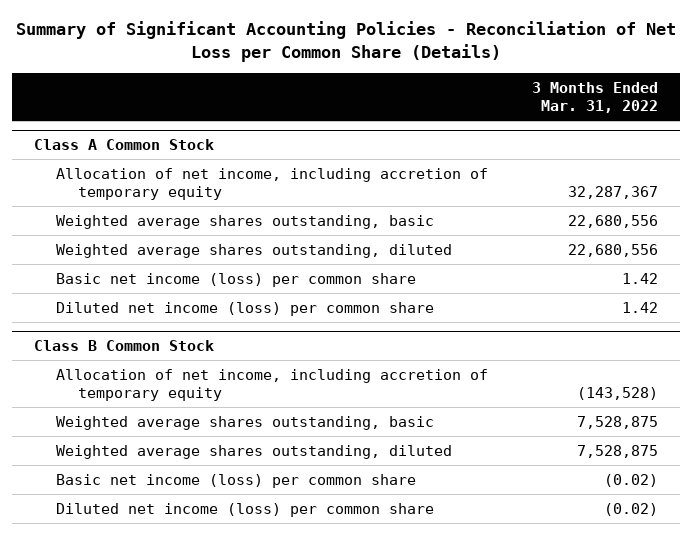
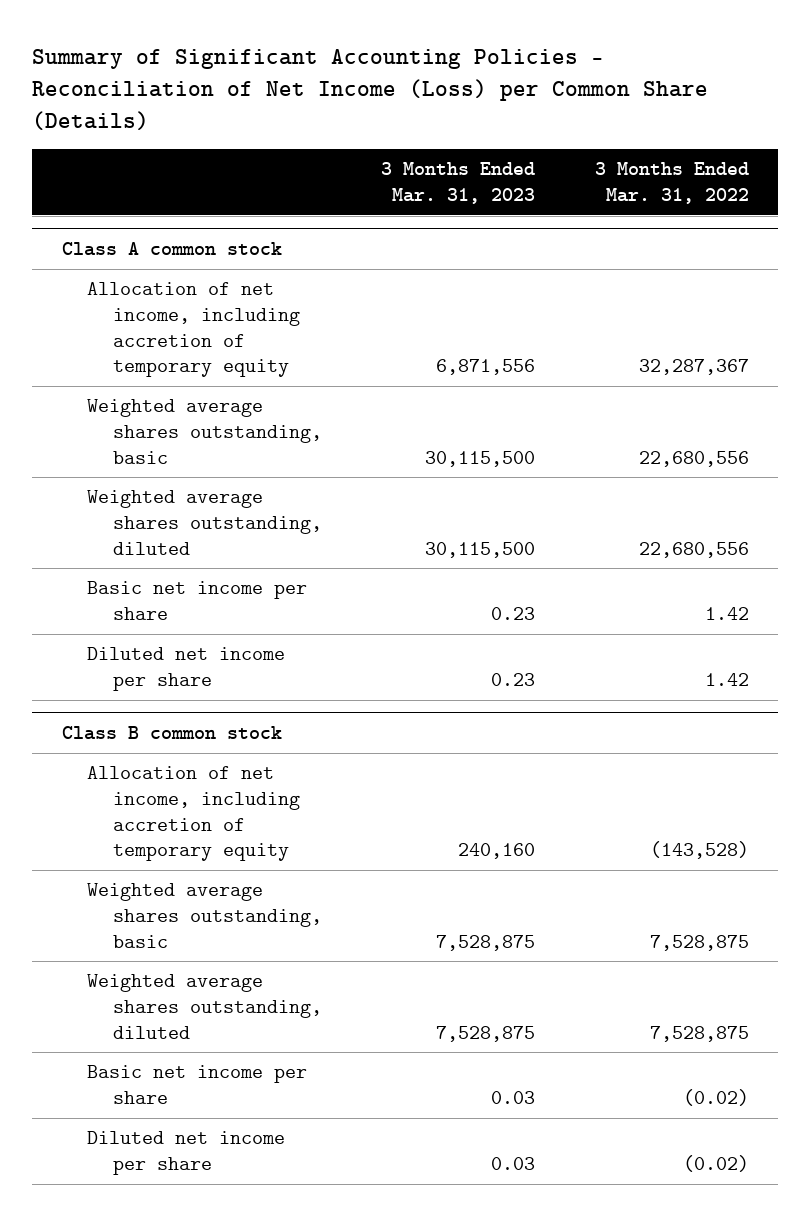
- Summary of Significant Accounting Policies - Reconciliation of Net Loss per Common Share (Details)
+ Summary of Significant Accounting Policies - Reconciliation of Net Income (Loss) per Common Share (Details)
- | 3 Months Ended Mar. 31, 2022
+ | 3 Months Ended Mar. 31, 2023 | 3 Months Ended Mar. 31, 2022
- Class A Common Stock
+ Class A common stock
- Basic net income (loss) per common share | 1.42
- Diluted net income (loss) per common share | 1.42
- Class B Common Stock
+ Basic net income per share | 0.23 | 1.42
+ Diluted net income per share | 0.23 | 1.42
+ Class B common stock
- Basic net income (loss) per common share | (0.02)
- Diluted net income (loss) per common share | (0.02)
+ Basic net income per share | 0.03 | (0.02)
+ Diluted net income per share | 0.03 | (0.02)

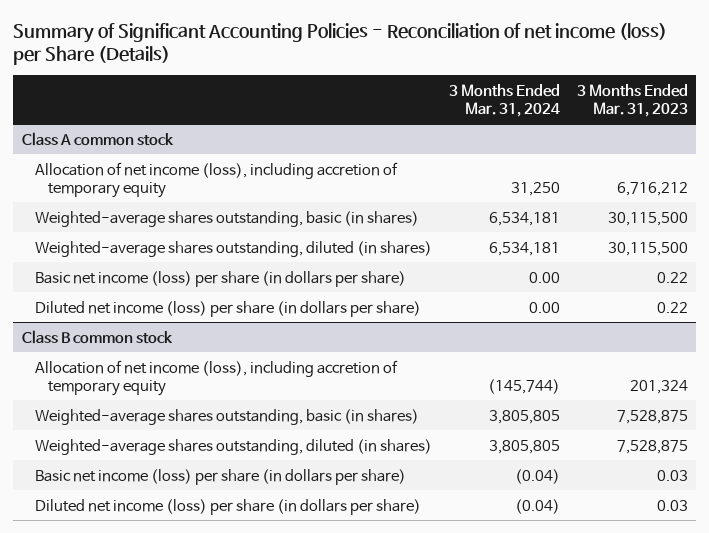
- Summary of Significant Accounting Policies - Reconciliation of Net Income (Loss) per Common Share (Details)
+ Summary of Significant Accounting Policies - Reconciliation of net income (loss) per Share (Details)
- | 3 Months Ended Mar. 31, 2023 | 3 Months Ended Mar. 31, 2022
+ | 3 Months Ended Mar. 31, 2024 | 3 Months Ended Mar. 31, 2023
@ Class A common stock
- Allocation of net income, including accretion of temporary equity | 6,871,556 | 32,287,367
- Weighted average shares outstanding, basic | 30,115,500 | 22,680,556
- Weighted average shares outstanding, diluted | 30,115,500 | 22,680,556
- Basic net income per share | 0.23 | 1.42
- Diluted net income per share | 0.23 | 1.42
+ Allocation of net income (loss), including accretion of temporary equity | 31,250 | 6,716,212
+ Weighted-average shares outstanding, basic (in shares) | 6,534,181 | 30,115,500
+ Weighted-average shares outstanding, diluted (in shares) | 6,534,181 | 30,115,500
+ Basic net income (loss) per share (in dollars per share) | 0.00 | 0.22
+ Diluted net income (loss) per share (in dollars per share) | 0.00 | 0.22
@ Class B common stock
- Allocation of net income, including accretion of temporary equity | 240,160 | (143,528)
- Weighted average shares outstanding, basic | 7,528,875 | 7,528,875
- Weighted average shares outstanding, diluted | 7,528,875 | 7,528,875
- Basic net income per share | 0.03 | (0.02)
- Diluted net income per share | 0.03 | (0.02)
+ Allocation of net income (loss), including accretion of temporary equity | (145,744) | 201,324
+ Weighted-average shares outstanding, basic (in shares) | 3,805,805 | 7,528,875
+ Weighted-average shares outstanding, diluted (in shares) | 3,805,805 | 7,528,875
+ Basic net income (loss) per share (in dollars per share) | (0.04) | 0.03
+ Diluted net income (loss) per share (in dollars per share) | (0.04) | 0.03

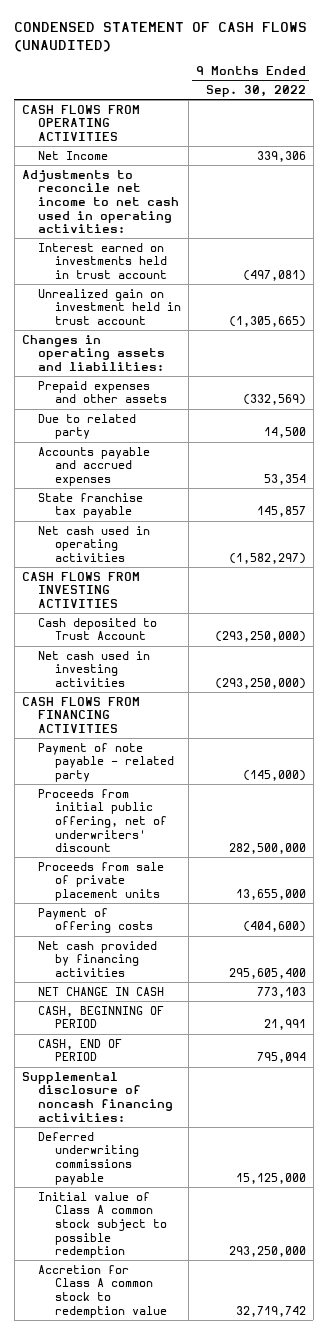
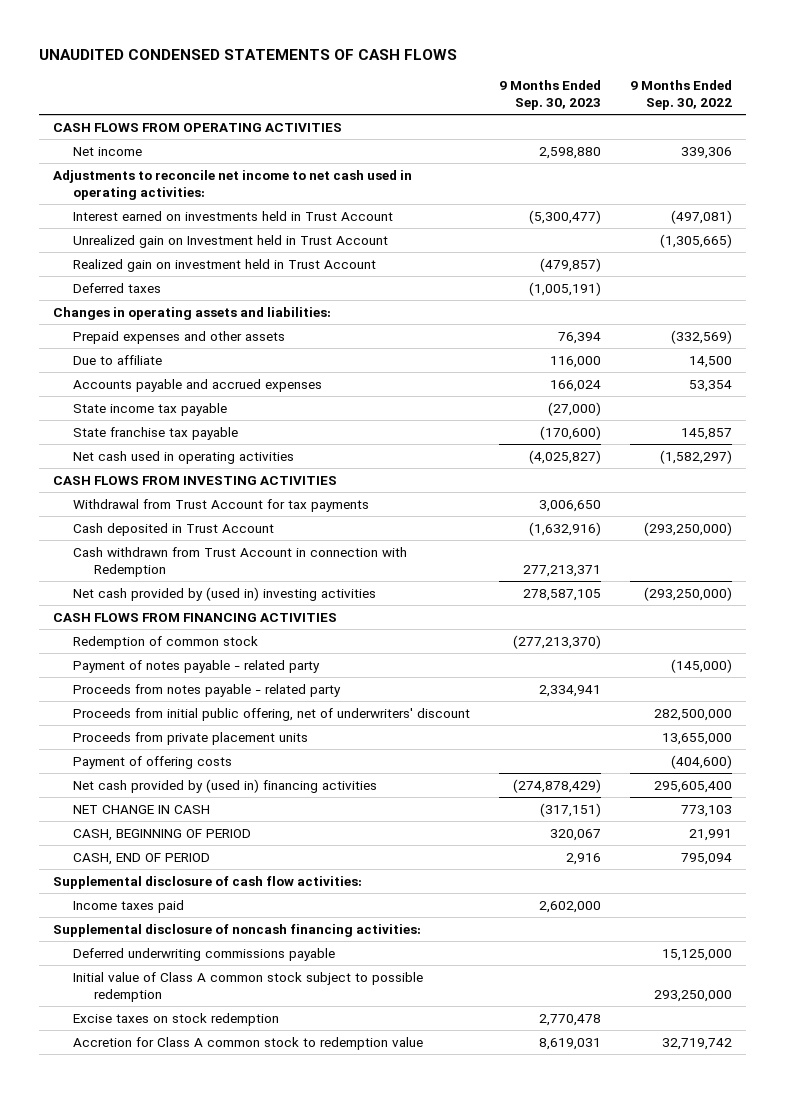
- CONDENSED STATEMENT OF CASH FLOWS (UNAUDITED)
+ UNAUDITED CONDENSED STATEMENTS OF CASH FLOWS
- | 9 Months Ended Sep. 30, 2022
+ | 9 Months Ended Sep. 30, 2023 | 9 Months Ended Sep. 30, 2022
- Net Income | 339,306
+ Net income | 2,598,880 | 339,306
- Interest earned on investments held in trust account | (497,081)
- Unrealized gain on investment held in trust account | (1,305,665)
+ Interest earned on investments held in Trust Account | (5,300,477) | (497,081)
+ Unrealized gain on Investment held in Trust Account | | (1,305,665)
+ Realized gain on investment held in Trust Account | (479,857) |
+ Deferred taxes | (1,005,191) |
- Due to related party | 14,500
+ Due to affiliate | 116,000 | 14,500
+ State income tax payable | (27,000) |
- Cash deposited to Trust Account | (293,250,000)
- Net cash used in investing activities | (293,250,000)
+ Withdrawal from Trust Account for tax payments | 3,006,650 |
+ Cash deposited in Trust Account | (1,632,916) | (293,250,000)
+ Cash withdrawn from Trust Account in connection with Redemption | 277,213,371 |
+ Net cash provided by (used in) investing activities | 278,587,105 | (293,250,000)
- Payment of note payable - related party | (145,000)
+ Redemption of common stock | (277,213,370) |
+ Payment of notes payable - related party | | (145,000)
+ Proceeds from notes payable - related party | 2,334,941 |
- Proceeds from sale of private placement units | 13,655,000
+ Proceeds from private placement units | | 13,655,000
- Net cash provided by financing activities | 295,605,400
+ Net cash provided by (used in) financing activities | (274,878,429) | 295,605,400
+ Supplemental disclosure of cash flow activities:
+ Income taxes paid | 2,602,000 |
+ Excise taxes on stock redemption | 2,770,478 |

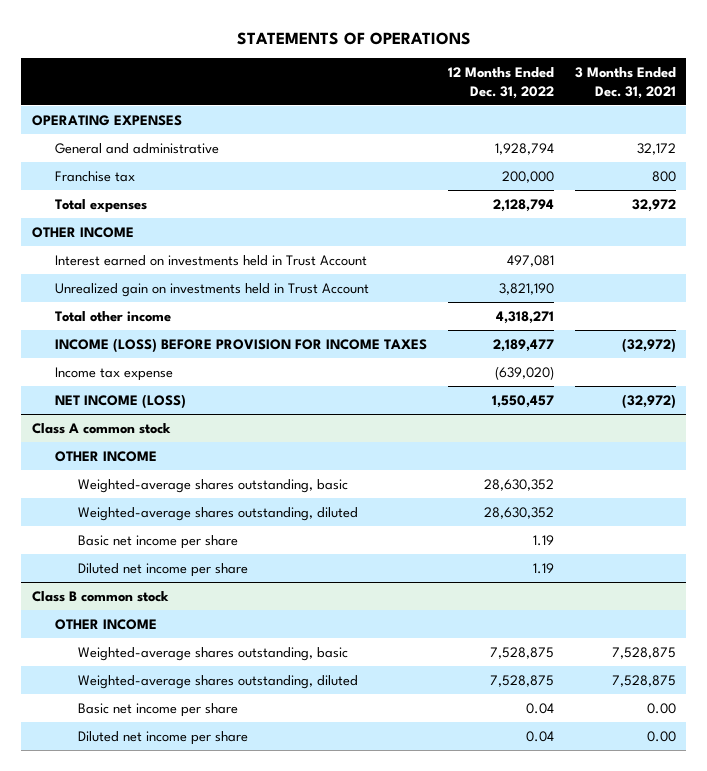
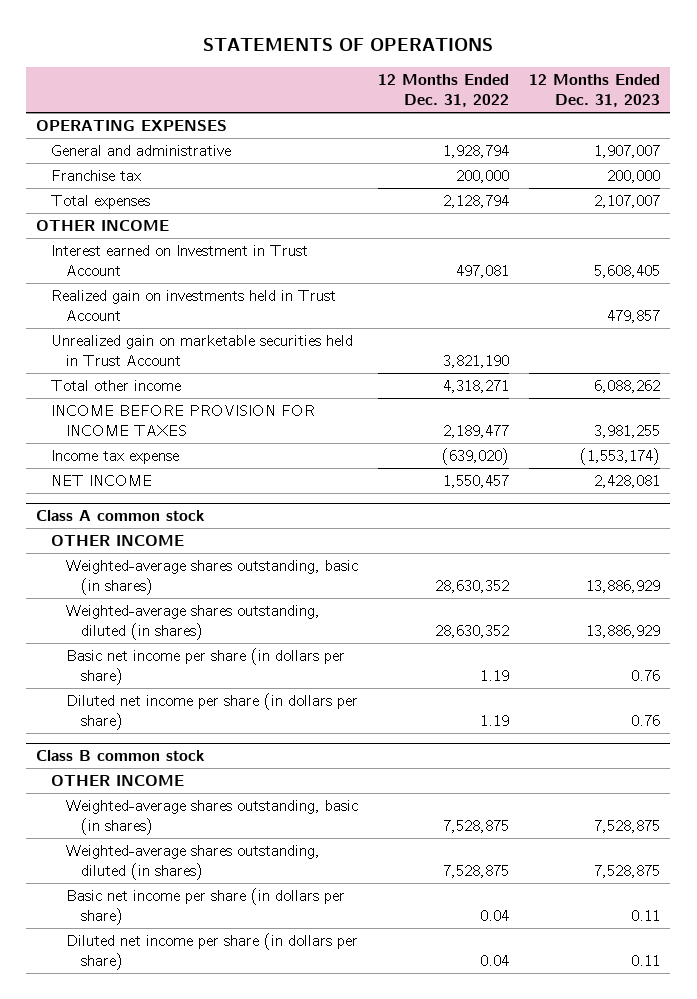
- | 12 Months Ended Dec. 31, 2022 | 3 Months Ended Dec. 31, 2021
+ | 12 Months Ended Dec. 31, 2022 | 12 Months Ended Dec. 31, 2023
- Interest earned on investments held in Trust Account | 497,081 |
- Unrealized gain on investments held in Trust Account | 3,821,190 |
+ Interest earned on Investment in Trust Account | 497,081 | 5,608,405
+ Realized gain on investments held in Trust Account | | 479,857
+ Unrealized gain on marketable securities held in Trust Account | 3,821,190 |
- INCOME (LOSS) BEFORE PROVISION FOR INCOME TAXES | 2,189,477 | (32,972)
+ INCOME BEFORE PROVISION FOR INCOME TAXES | 2,189,477 | 3,981,255
- NET INCOME (LOSS) | 1,550,457 | (32,972)
+ NET INCOME | 1,550,457 | 2,428,081
@ Class A common stock
- Weighted-average shares outstanding, basic | 28,630,352 |
- Weighted-average shares outstanding, diluted | 28,630,352 |
- Basic net income per share | 1.19 |
- Diluted net income per share | 1.19 |
+ Weighted-average shares outstanding, basic (in shares) | 28,630,352 | 13,886,929
+ Weighted-average shares outstanding, diluted (in shares) | 28,630,352 | 13,886,929
+ Basic net income per share (in dollars per share) | 1.19 | 0.76
+ Diluted net income per share (in dollars per share) | 1.19 | 0.76
@ Class B common stock
- Weighted-average shares outstanding, basic | 7,528,875 | 7,528,875
- Weighted-average shares outstanding, diluted | 7,528,875 | 7,528,875
- Basic net income per share | 0.04 | 0.00
- Diluted net income per share | 0.04 | 0.00
+ Weighted-average shares outstanding, basic (in shares) | 7,528,875 | 7,528,875
+ Weighted-average shares outstanding, diluted (in shares) | 7,528,875 | 7,528,875
+ Basic net income per share (in dollars per share) | 0.04 | 0.11
+ Diluted net income per share (in dollars per share) | 0.04 | 0.11

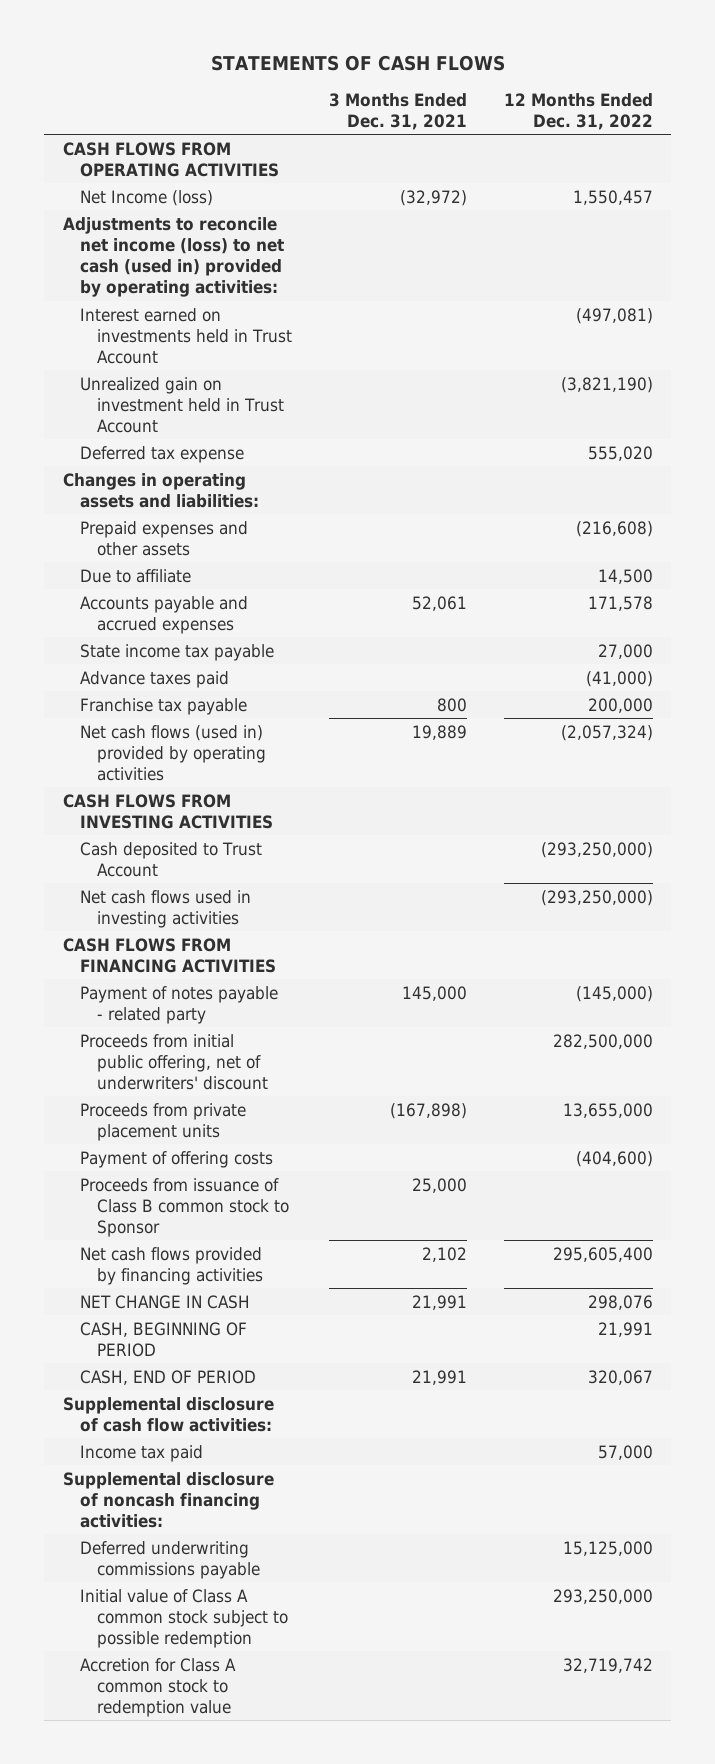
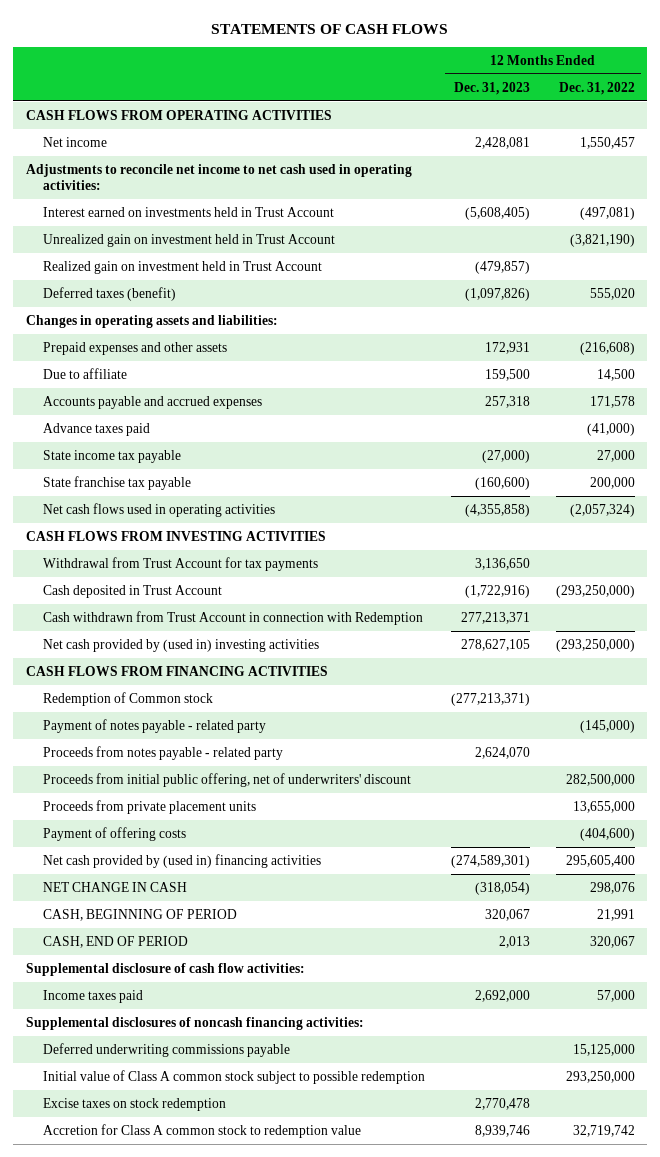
- | 3 Months Ended Dec. 31, 2021 | 12 Months Ended Dec. 31, 2022
+ | 12 Months Ended Dec. 31, 2023 | 12 Months Ended Dec. 31, 2022
- Net Income (loss) | (32,972) | 1,550,457
- Adjustments to reconcile net income (loss) to net cash (used in) provided by operating activities:
+ Net income | 2,428,081 | 1,550,457
+ Adjustments to reconcile net income to net cash used in operating activities:
- Deferred tax expense | | 555,020
+ Realized gain on investment held in Trust Account | (479,857) |
+ Deferred taxes (benefit) | (1,097,826) | 555,020
- Franchise tax payable | 800 | 200,000
- Net cash flows (used in) provided by operating activities | 19,889 | (2,057,324)
moved down: State income tax payable | (27,000) | 27,000
+ State franchise tax payable | (160,600) | 200,000
+ Net cash flows used in operating activities | (4,355,858) | (2,057,324)
- Cash deposited to Trust Account | | (293,250,000)
- Net cash flows used in investing activities | | (293,250,000)
+ Withdrawal from Trust Account for tax payments | 3,136,650 |
+ Cash deposited in Trust Account | (1,722,916) | (293,250,000)
+ Cash withdrawn from Trust Account in connection with Redemption | 277,213,371 |
+ Net cash provided by (used in) investing activities | 278,627,105 | (293,250,000)
+ Redemption of Common stock | (277,213,371) |
+ Proceeds from notes payable - related party | 2,624,070 |
- Proceeds from issuance of Class B common stock to Sponsor | 25,000 |
- Net cash flows provided by financing activities | 2,102 | 295,605,400
+ Net cash provided by (used in) financing activities | (274,589,301) | 295,605,400
- Income tax paid | | 57,000
- Supplemental disclosure of noncash financing activities:
+ Income taxes paid | 2,692,000 | 57,000
+ Supplemental disclosures of noncash financing activities:
+ Excise taxes on stock redemption | 2,770,478 |

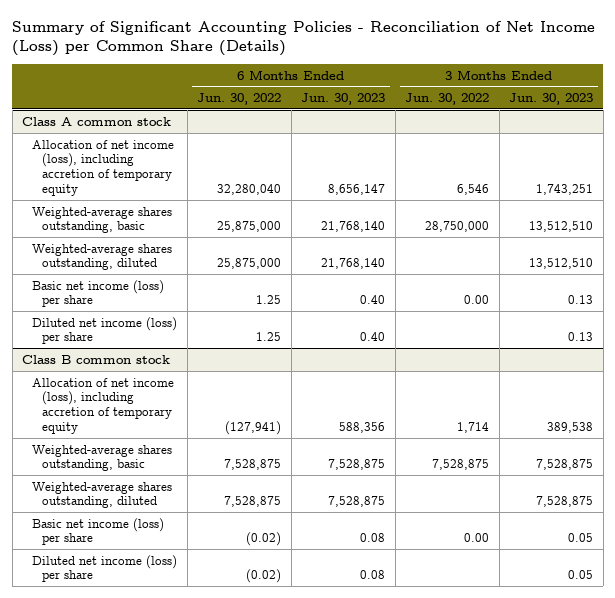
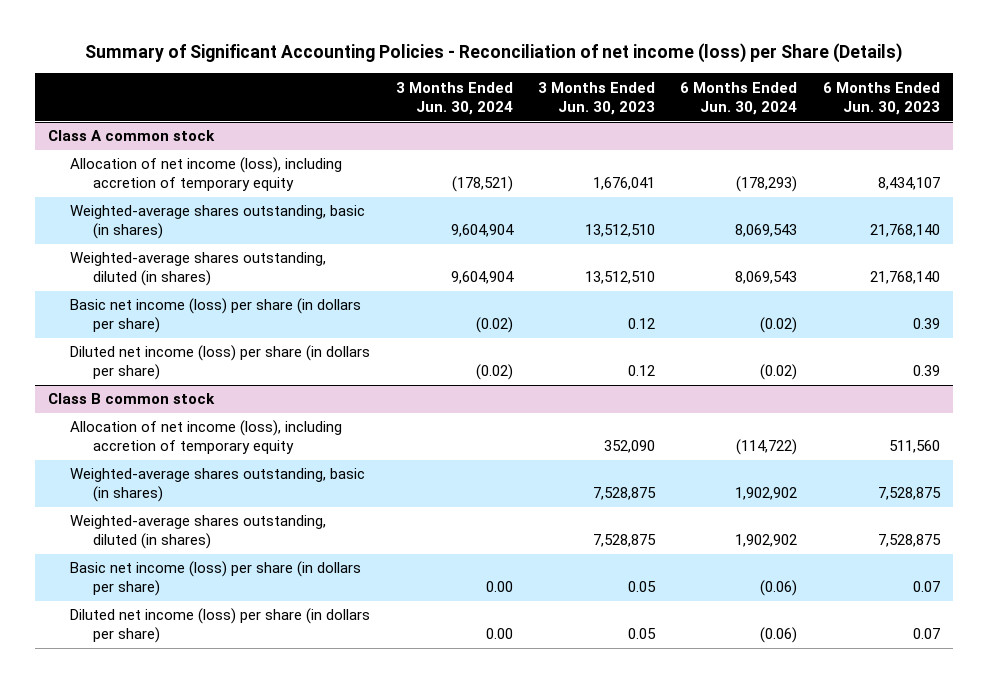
- Summary of Significant Accounting Policies - Reconciliation of Net Income (Loss) per Common Share (Details)
+ Summary of Significant Accounting Policies - Reconciliation of net income (loss) per Share (Details)
- | 6 Months Ended Jun. 30, 2022 | 6 Months Ended Jun. 30, 2023 | 3 Months Ended Jun. 30, 2022 | 3 Months Ended Jun. 30, 2023
+ | 3 Months Ended Jun. 30, 2024 | 3 Months Ended Jun. 30, 2023 | 6 Months Ended Jun. 30, 2024 | 6 Months Ended Jun. 30, 2023
@ Class A common stock
- Allocation of net income (loss), including accretion of temporary equity | 32,280,040 | 8,656,147 | 6,546 | 1,743,251
- Weighted-average shares outstanding, basic | 25,875,000 | 21,768,140 | 28,750,000 | 13,512,510
- Weighted-average shares outstanding, diluted | 25,875,000 | 21,768,140 | | 13,512,510
- Basic net income (loss) per share | 1.25 | 0.40 | 0.00 | 0.13
- Diluted net income (loss) per share | 1.25 | 0.40 | | 0.13
+ Allocation of net income (loss), including accretion of temporary equity | (178,521) | 1,676,041 | (178,293) | 8,434,107
+ Weighted-average shares outstanding, basic (in shares) | 9,604,904 | 13,512,510 | 8,069,543 | 21,768,140
+ Weighted-average shares outstanding, diluted (in shares) | 9,604,904 | 13,512,510 | 8,069,543 | 21,768,140
+ Basic net income (loss) per share (in dollars per share) | (0.02) | 0.12 | (0.02) | 0.39
+ Diluted net income (loss) per share (in dollars per share) | (0.02) | 0.12 | (0.02) | 0.39
@ Class B common stock
- Allocation of net income (loss), including accretion of temporary equity | (127,941) | 588,356 | 1,714 | 389,538
- Weighted-average shares outstanding, basic | 7,528,875 | 7,528,875 | 7,528,875 | 7,528,875
- Weighted-average shares outstanding, diluted | 7,528,875 | 7,528,875 | | 7,528,875
- Basic net income (loss) per share | (0.02) | 0.08 | 0.00 | 0.05
- Diluted net income (loss) per share | (0.02) | 0.08 | | 0.05
+ Allocation of net income (loss), including accretion of temporary equity | | 352,090 | (114,722) | 511,560
+ Weighted-average shares outstanding, basic (in shares) | | 7,528,875 | 1,902,902 | 7,528,875
+ Weighted-average shares outstanding, diluted (in shares) | | 7,528,875 | 1,902,902 | 7,528,875
+ Basic net income (loss) per share (in dollars per share) | 0.00 | 0.05 | (0.06) | 0.07
+ Diluted net income (loss) per share (in dollars per share) | 0.00 | 0.05 | (0.06) | 0.07

